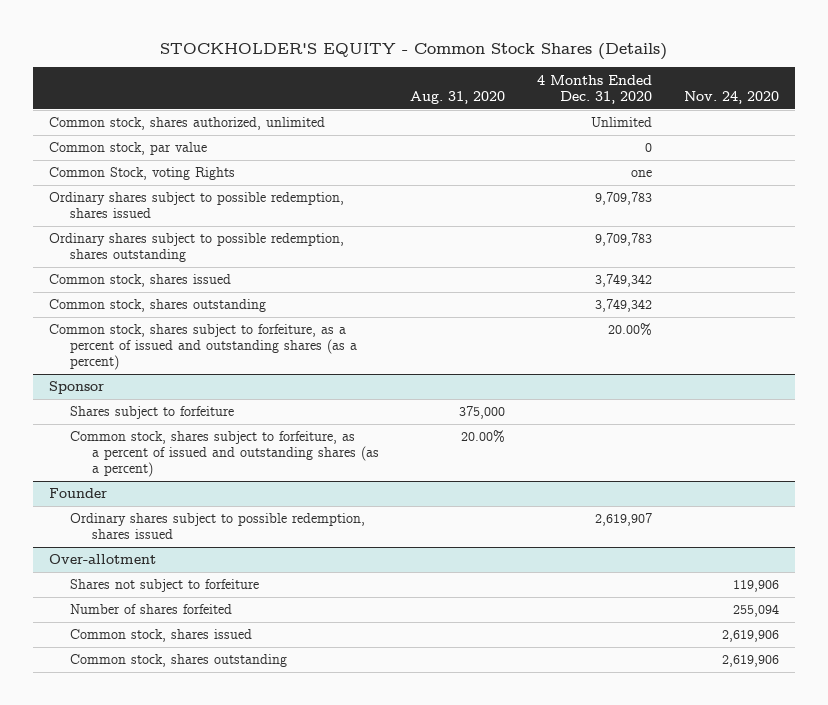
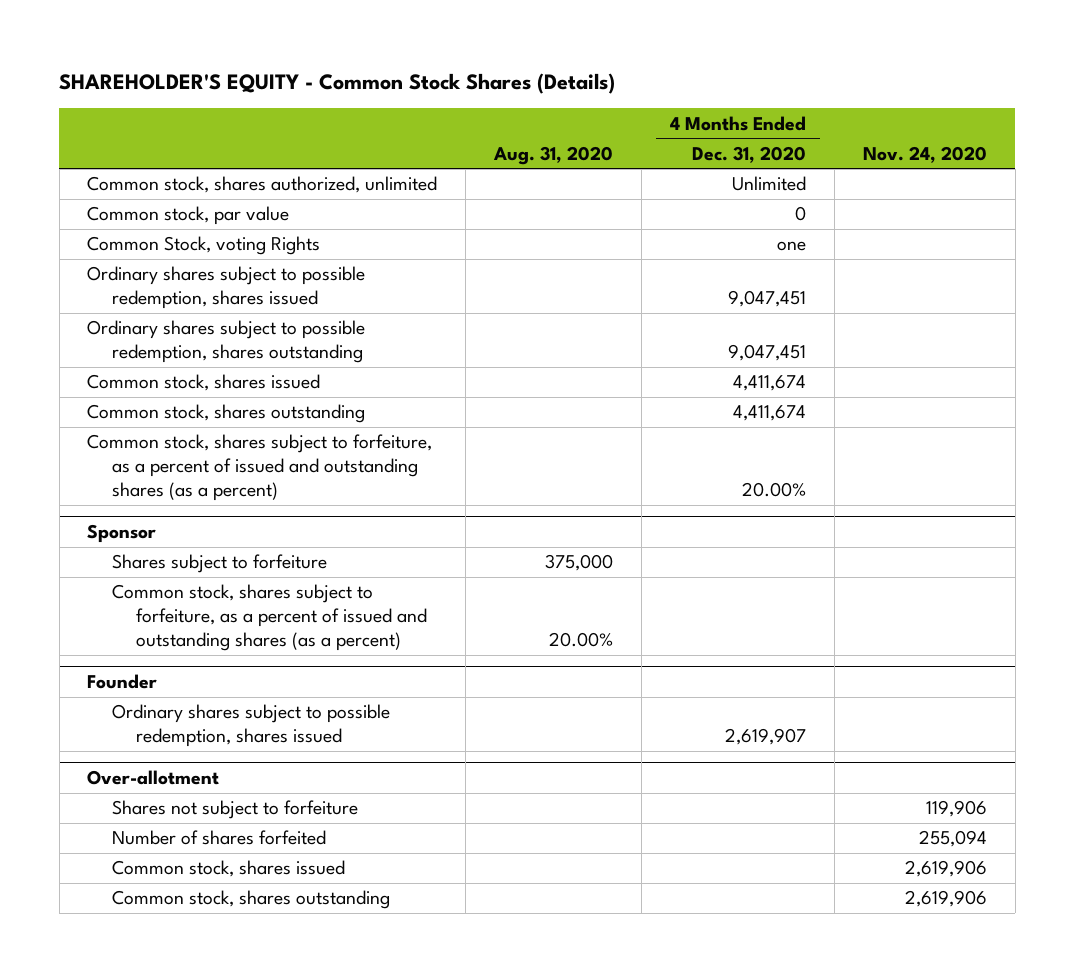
- STOCKHOLDER'S EQUITY - Common Stock Shares (Details)
+ SHAREHOLDER'S EQUITY - Common Stock Shares (Details)
- Ordinary shares subject to possible redemption, shares issued | | 9,709,783 |
- Ordinary shares subject to possible redemption, shares outstanding | | 9,709,783 |
- Common stock, shares issued | | 3,749,342 |
- Common stock, shares outstanding | | 3,749,342 |
+ Ordinary shares subject to possible redemption, shares issued | | 9,047,451 |
+ Ordinary shares subject to possible redemption, shares outstanding | | 9,047,451 |
+ Common stock, shares issued | | 4,411,674 |
+ Common stock, shares outstanding | | 4,411,674 |

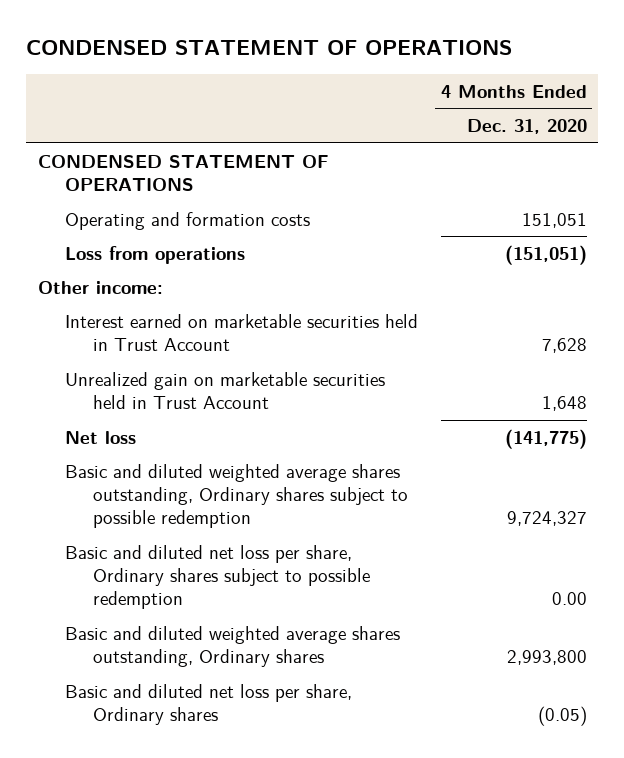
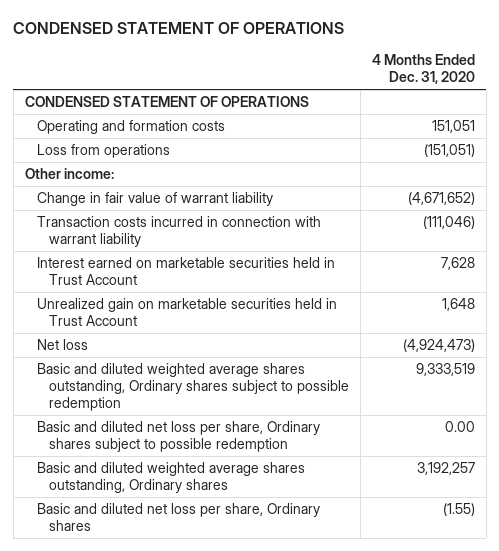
+ Change in fair value of warrant liability | (4,671,652)
+ Transaction costs incurred in connection with warrant liability | (111,046)
- Net loss | (141,775)
- Basic and diluted weighted average shares outstanding, Ordinary shares subject to possible redemption | 9,724,327
+ Net loss | (4,924,473)
+ Basic and diluted weighted average shares outstanding, Ordinary shares subject to possible redemption | 9,333,519
- Basic and diluted weighted average shares outstanding, Ordinary shares | 2,993,800
- Basic and diluted net loss per share, Ordinary shares | (0.05)
+ Basic and diluted weighted average shares outstanding, Ordinary shares | 3,192,257
+ Basic and diluted net loss per share, Ordinary shares | (1.55)

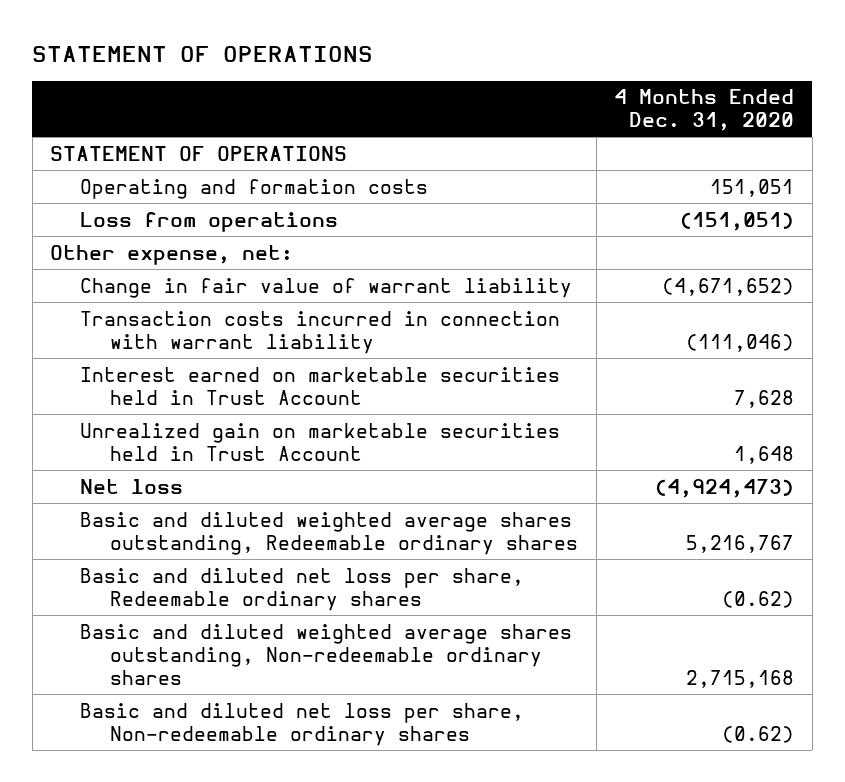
- CONDENSED STATEMENT OF OPERATIONS
+ STATEMENT OF OPERATIONS
- CONDENSED STATEMENT OF OPERATIONS
+ STATEMENT OF OPERATIONS
- Other income:
+ Other expense, net:
- Basic and diluted weighted average shares outstanding, Ordinary shares subject to possible redemption | 9,333,519
- Basic and diluted net loss per share, Ordinary shares subject to possible redemption | 0.00
- Basic and diluted weighted average shares outstanding, Ordinary shares | 3,192,257
- Basic and diluted net loss per share, Ordinary shares | (1.55)
+ Basic and diluted weighted average shares outstanding, Redeemable ordinary shares | 5,216,767
+ Basic and diluted net loss per share, Redeemable ordinary shares | (0.62)
+ Basic and diluted weighted average shares outstanding, Non-redeemable ordinary shares | 2,715,168
+ Basic and diluted net loss per share, Non-redeemable ordinary shares | (0.62)

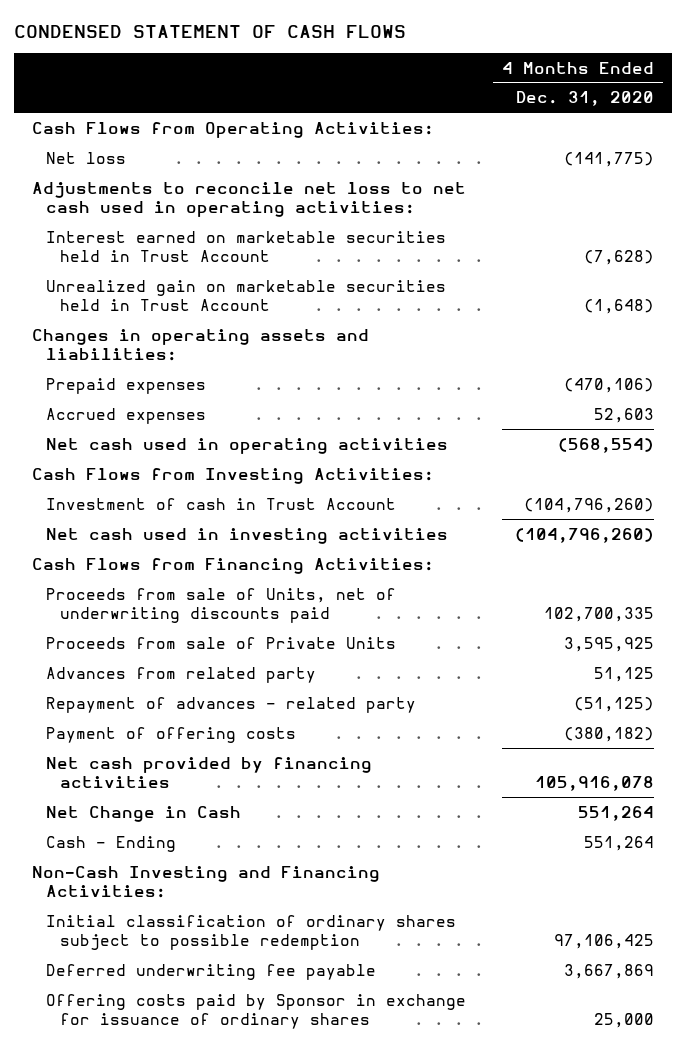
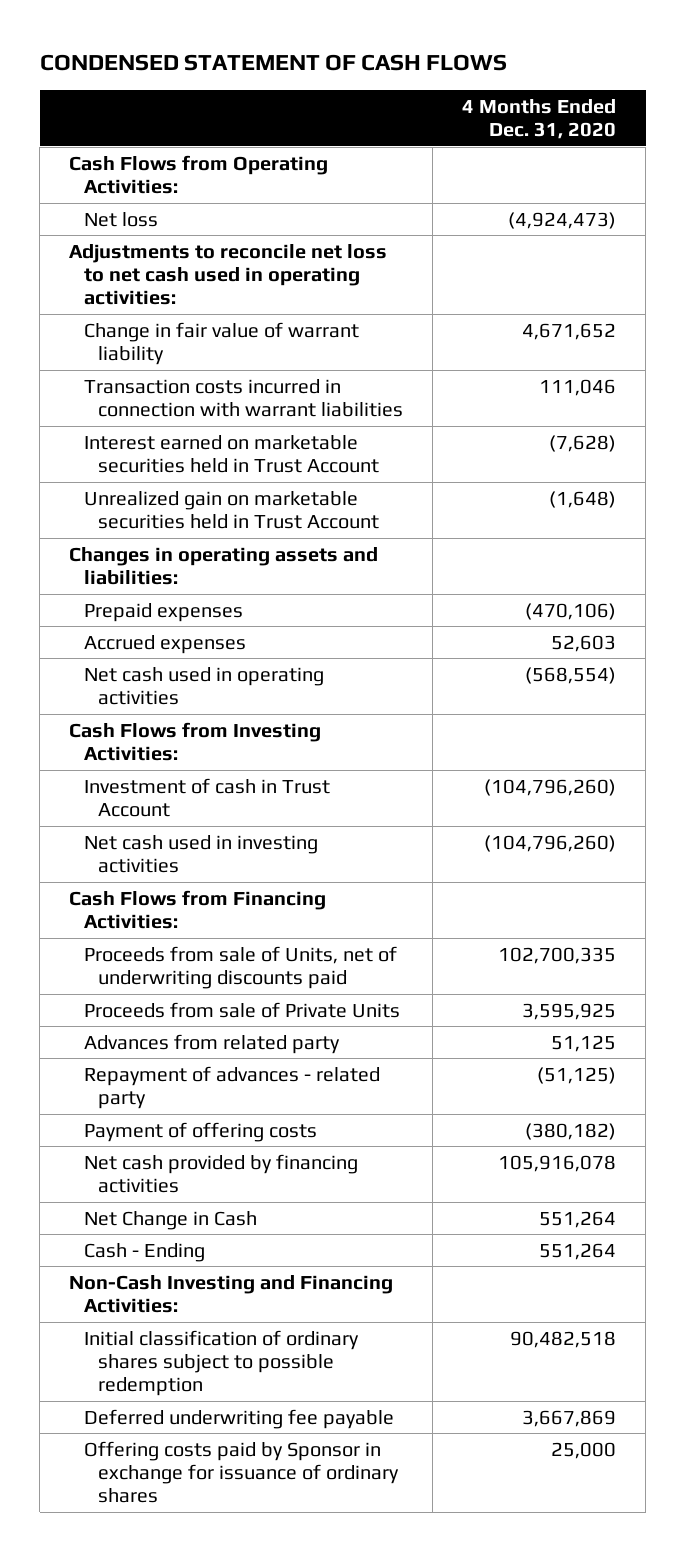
- Net loss | (141,775)
+ Net loss | (4,924,473)
+ Change in fair value of warrant liability | 4,671,652
+ Transaction costs incurred in connection with warrant liabilities | 111,046
- Initial classification of ordinary shares subject to possible redemption | 97,106,425
+ Initial classification of ordinary shares subject to possible redemption | 90,482,518

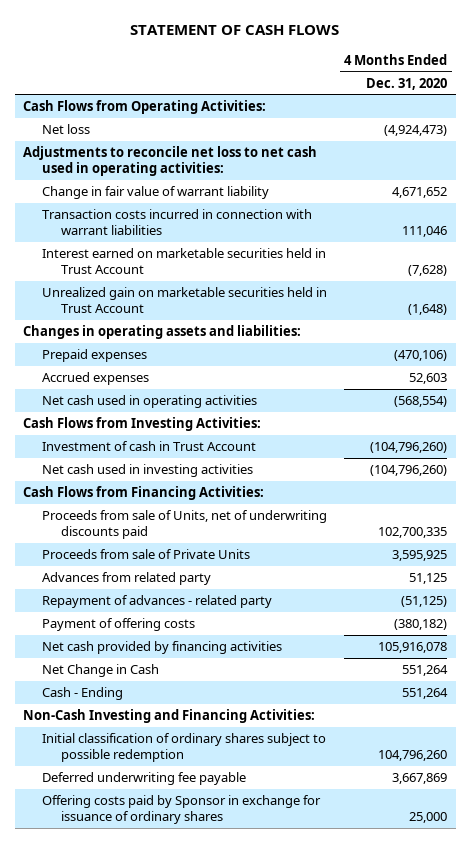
- CONDENSED STATEMENT OF CASH FLOWS
+ STATEMENT OF CASH FLOWS
- Initial classification of ordinary shares subject to possible redemption | 90,482,518
+ Initial classification of ordinary shares subject to possible redemption | 104,796,260

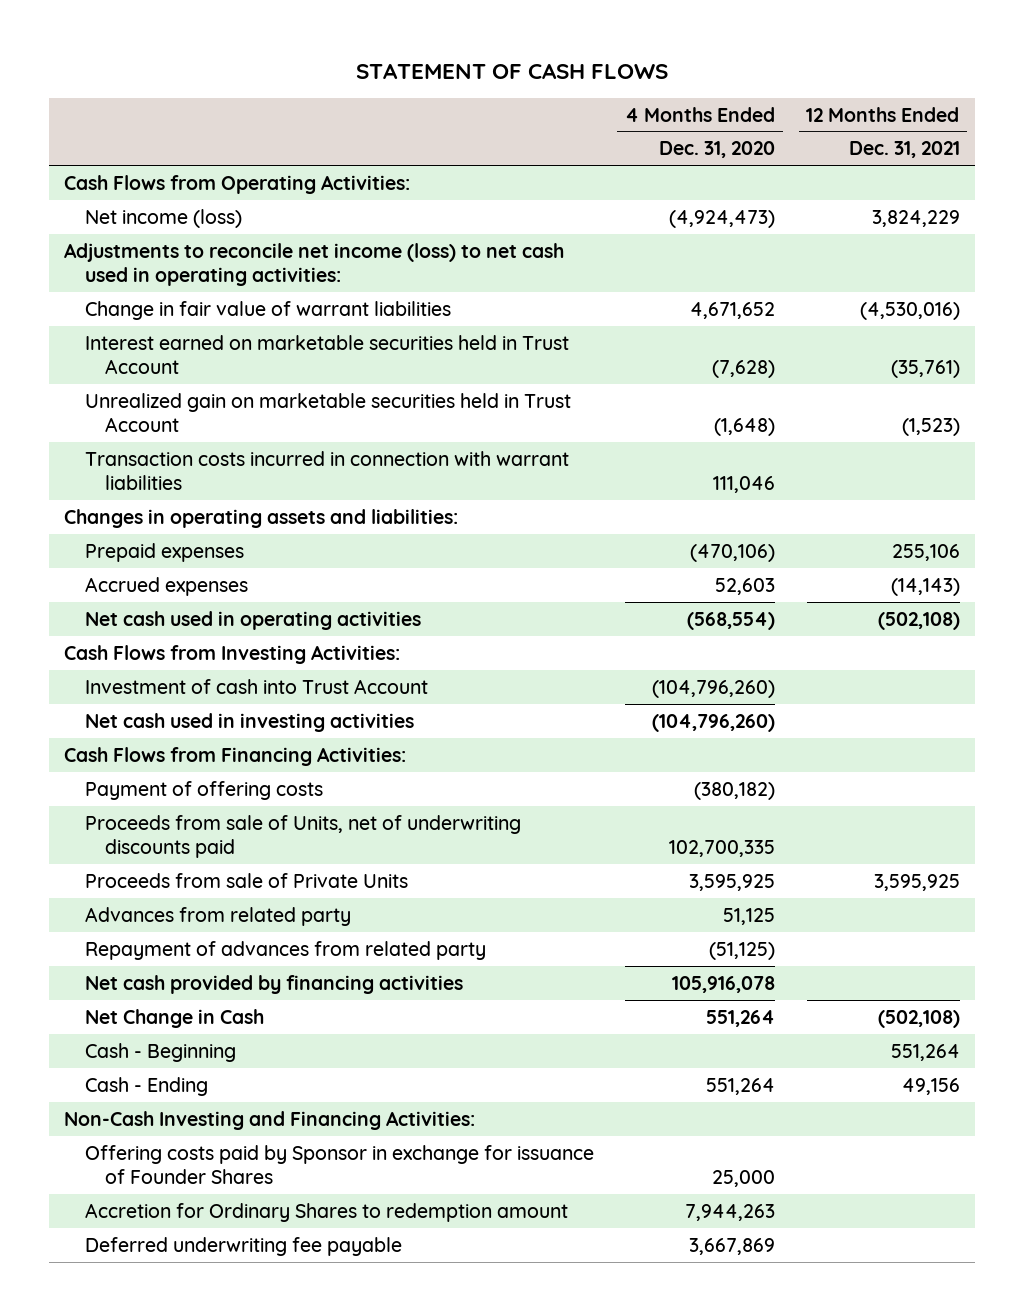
- | 4 Months Ended Dec. 31, 2020
+ | 4 Months Ended Dec. 31, 2020 | 12 Months Ended Dec. 31, 2021
- Net loss | (4,924,473)
- Adjustments to reconcile net loss to net cash used in operating activities:
- Change in fair value of warrant liability | 4,671,652
+ Net income (loss) | (4,924,473) | 3,824,229
+ Adjustments to reconcile net income (loss) to net cash used in operating activities:
+ Change in fair value of warrant liabilities | 4,671,652 | (4,530,016)
moved down: Transaction costs incurred in connection with warrant liabilities | 111,046 |
- Investment of cash in Trust Account | (104,796,260)
+ Investment of cash into Trust Account | (104,796,260) |
moved up: Payment of offering costs | (380,182) |
- Repayment of advances - related party | (51,125)
+ Repayment of advances from related party | (51,125) |
+ Cash - Beginning | | 551,264
- Initial classification of ordinary shares subject to possible redemption | 104,796,260
+ Offering costs paid by Sponsor in exchange for issuance of Founder Shares | 25,000 |
+ Accretion for Ordinary Shares to redemption amount | 7,944,263 |
- Offering costs paid by Sponsor in exchange for issuance of ordinary shares | 25,000

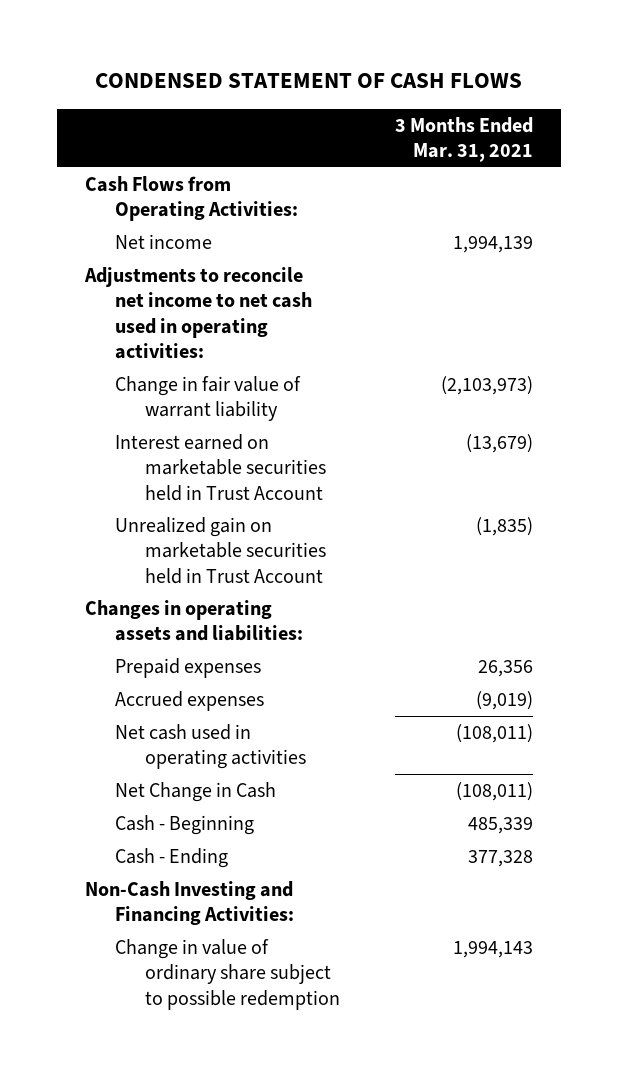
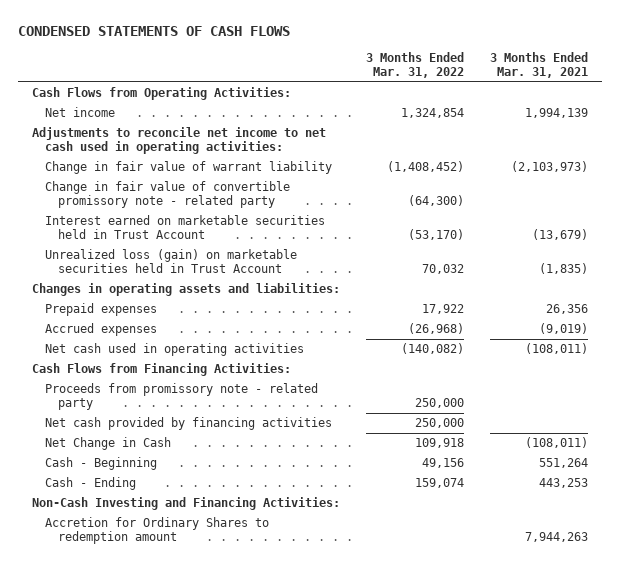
- CONDENSED STATEMENT OF CASH FLOWS
+ CONDENSED STATEMENTS OF CASH FLOWS
- | 3 Months Ended Mar. 31, 2021
+ | 3 Months Ended Mar. 31, 2022 | 3 Months Ended Mar. 31, 2021
+ Change in fair value of convertible promissory note - related party | (64,300) |
- Unrealized gain on marketable securities held in Trust Account | (1,835)
+ Unrealized loss (gain) on marketable securities held in Trust Account | 70,032 | (1,835)
+ Cash Flows from Financing Activities:
+ Proceeds from promissory note - related party | 250,000 |
+ Net cash provided by financing activities | 250,000 |
- Cash - Beginning | 485,339
- Cash - Ending | 377,328
+ Cash - Beginning | 49,156 | 551,264
+ Cash - Ending | 159,074 | 443,253
- Change in value of ordinary share subject to possible redemption | 1,994,143
+ Accretion for Ordinary Shares to redemption amount | | 7,944,263

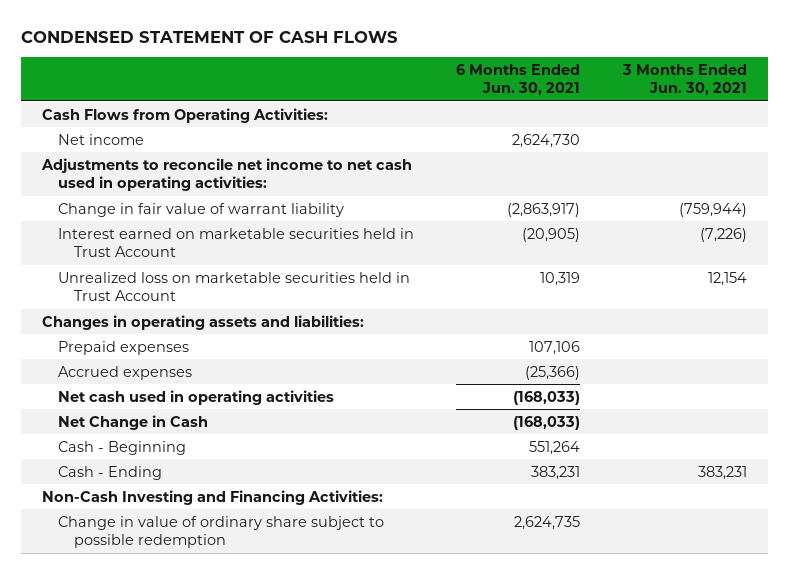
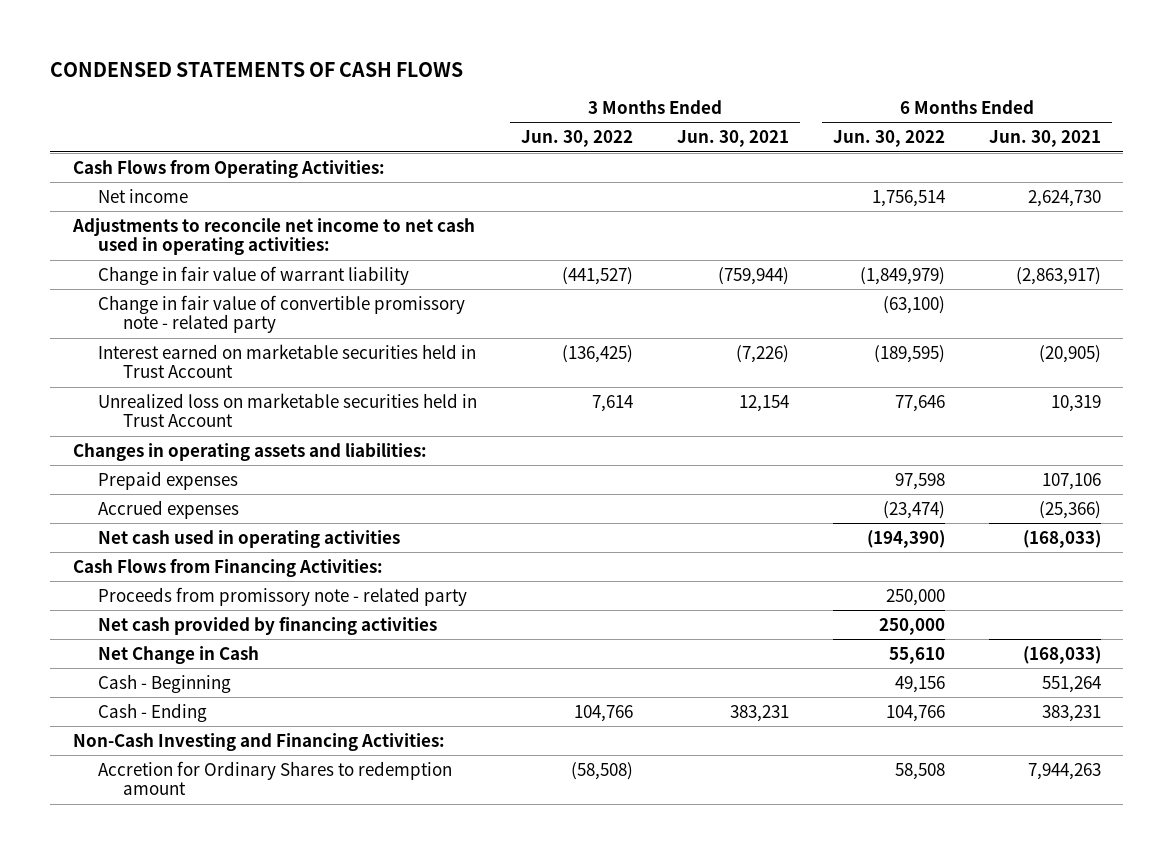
- CONDENSED STATEMENT OF CASH FLOWS
+ CONDENSED STATEMENTS OF CASH FLOWS
- | 6 Months Ended Jun. 30, 2021 | 3 Months Ended Jun. 30, 2021
+ | 3 Months Ended Jun. 30, 2022 | 3 Months Ended Jun. 30, 2021 | 6 Months Ended Jun. 30, 2022 | 6 Months Ended Jun. 30, 2021
+ Change in fair value of convertible promissory note - related party | | | (63,100) |
+ Cash Flows from Financing Activities:
+ Proceeds from promissory note - related party | | | 250,000 |
+ Net cash provided by financing activities | | | 250,000 |
- Change in value of ordinary share subject to possible redemption | 2,624,735 |
+ Accretion for Ordinary Shares to redemption amount | (58,508) | | 58,508 | 7,944,263

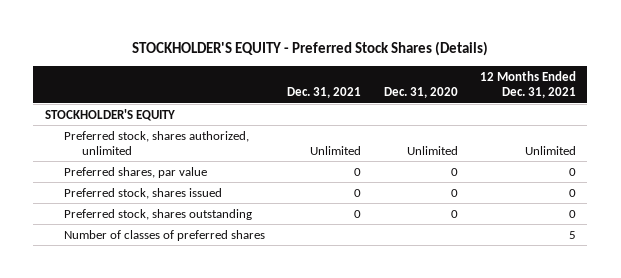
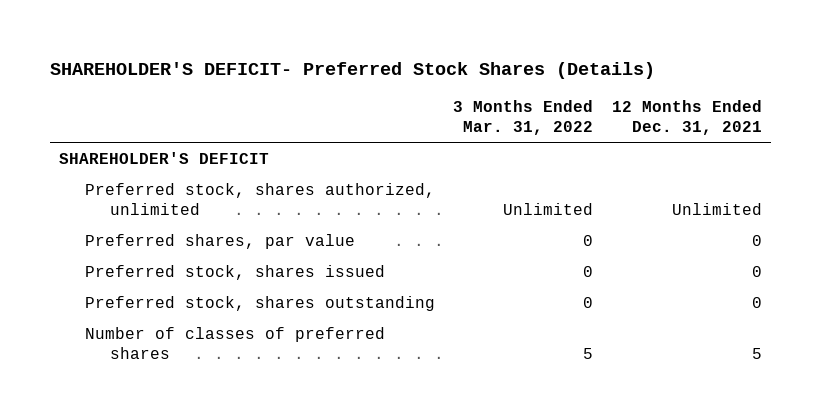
- STOCKHOLDER'S EQUITY - Preferred Stock Shares (Details)
+ SHAREHOLDER'S DEFICIT- Preferred Stock Shares (Details)
- | Dec. 31, 2021 | Dec. 31, 2020 | 12 Months Ended Dec. 31, 2021
+ | 3 Months Ended Mar. 31, 2022 | 12 Months Ended Dec. 31, 2021
- STOCKHOLDER'S EQUITY
+ SHAREHOLDER'S DEFICIT

